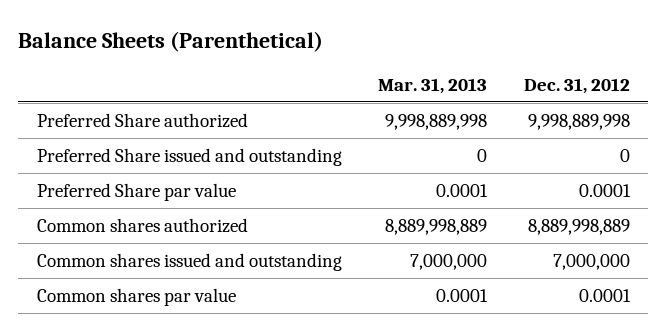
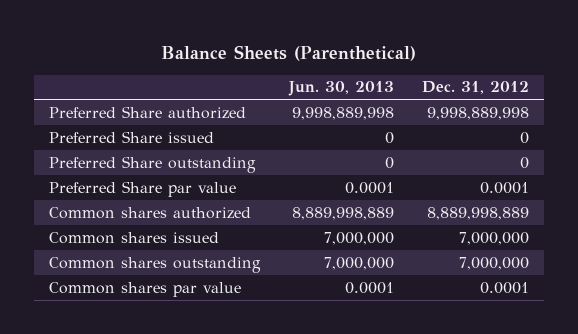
- | Mar. 31, 2013 | Dec. 31, 2012
+ | Jun. 30, 2013 | Dec. 31, 2012
- Preferred Share issued and outstanding | 0 | 0
+ Preferred Share issued | 0 | 0
+ Preferred Share outstanding | 0 | 0
- Common shares issued and outstanding | 7,000,000 | 7,000,000
+ Common shares issued | 7,000,000 | 7,000,000
+ Common shares outstanding | 7,000,000 | 7,000,000

